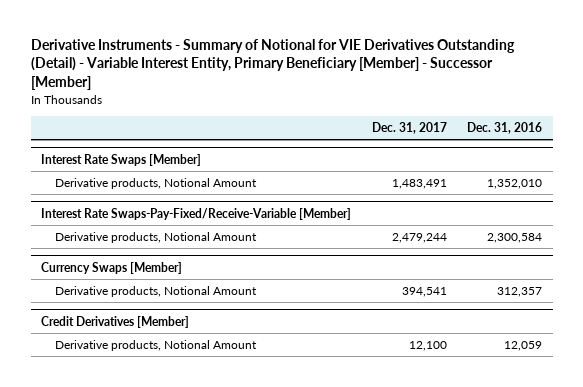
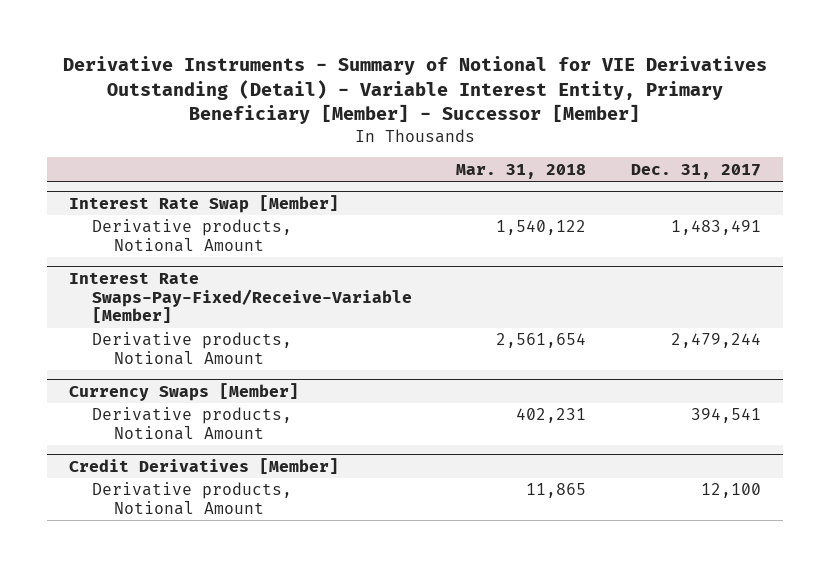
- | Dec. 31, 2017 | Dec. 31, 2016
+ | Mar. 31, 2018 | Dec. 31, 2017
- Interest Rate Swaps [Member]
+ Interest Rate Swap [Member]

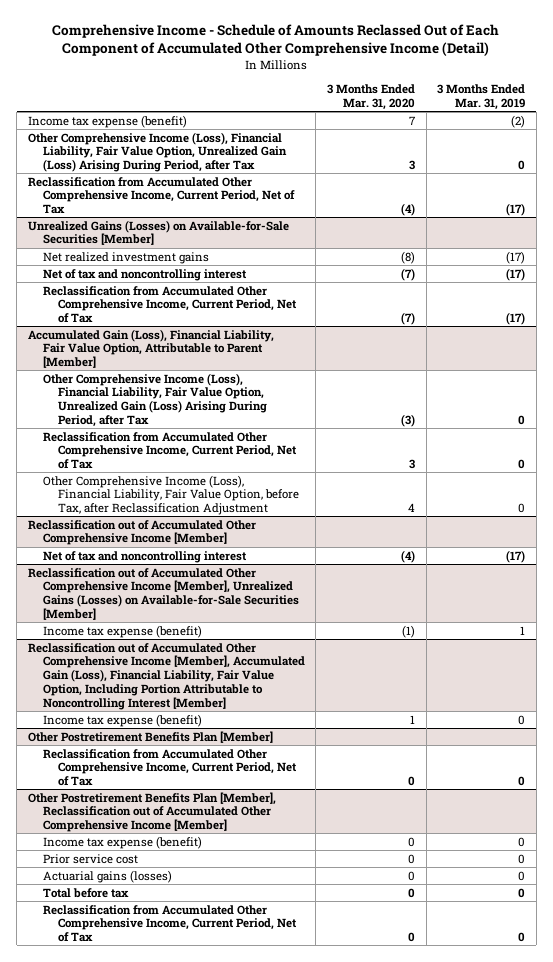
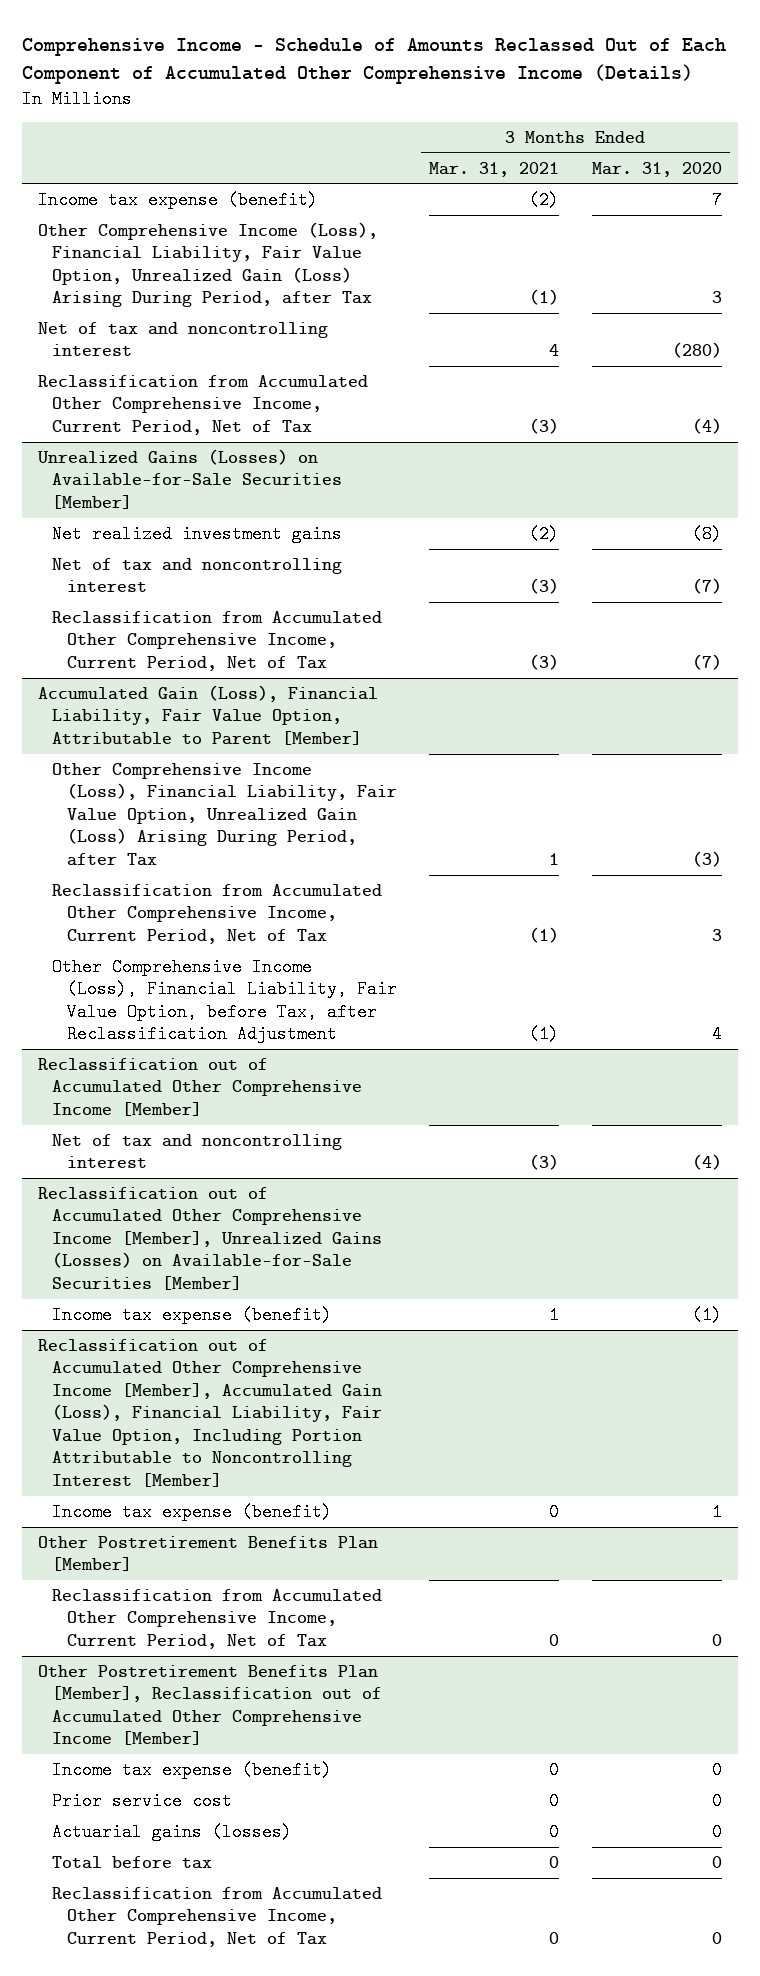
- Comprehensive Income - Schedule of Amounts Reclassed Out of Each Component of Accumulated Other Comprehensive Income (Detail)
+ Comprehensive Income - Schedule of Amounts Reclassed Out of Each Component of Accumulated Other Comprehensive Income (Details)
- | 3 Months Ended Mar. 31, 2020 | 3 Months Ended Mar. 31, 2019
+ | 3 Months Ended Mar. 31, 2021 | 3 Months Ended Mar. 31, 2020
+ Net of tax and noncontrolling interest | 4 | (280)

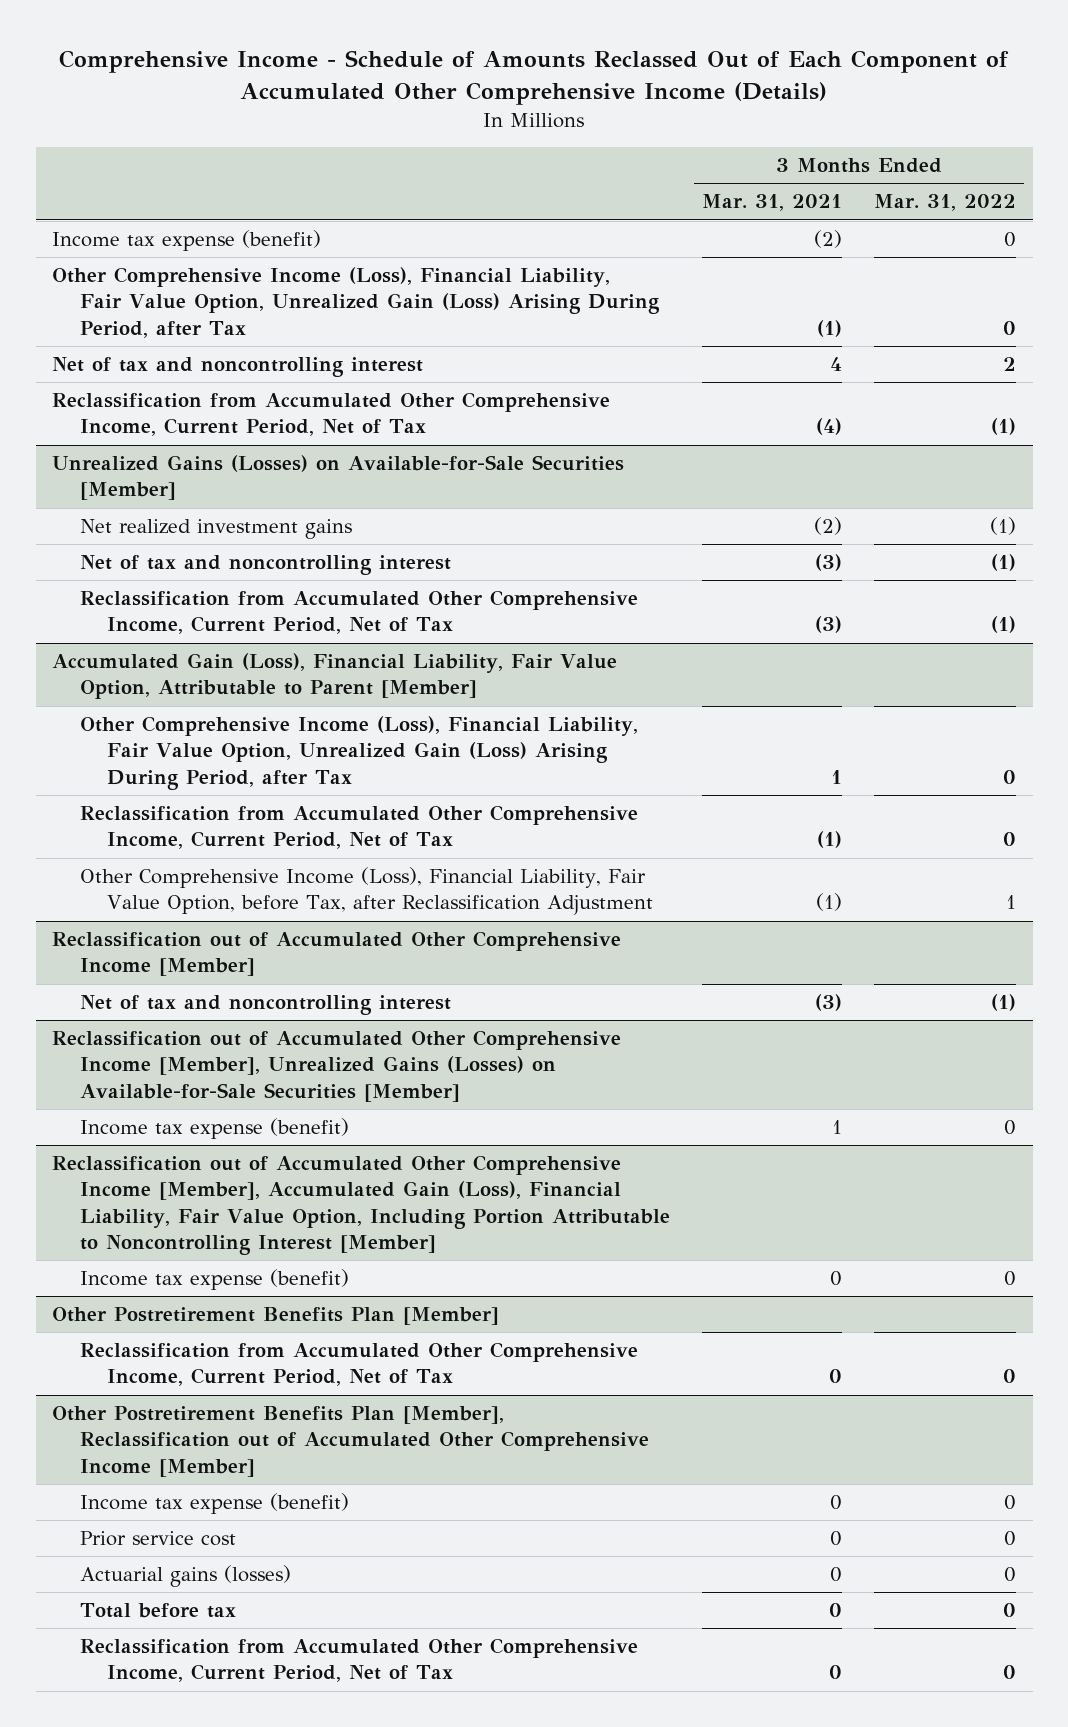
- | 3 Months Ended Mar. 31, 2021 | 3 Months Ended Mar. 31, 2020
+ | 3 Months Ended Mar. 31, 2021 | 3 Months Ended Mar. 31, 2022
- Reclassification from Accumulated Other Comprehensive Income, Current Period, Net of Tax | (3) | (4)
+ Reclassification from Accumulated Other Comprehensive Income, Current Period, Net of Tax | (4) | (1)

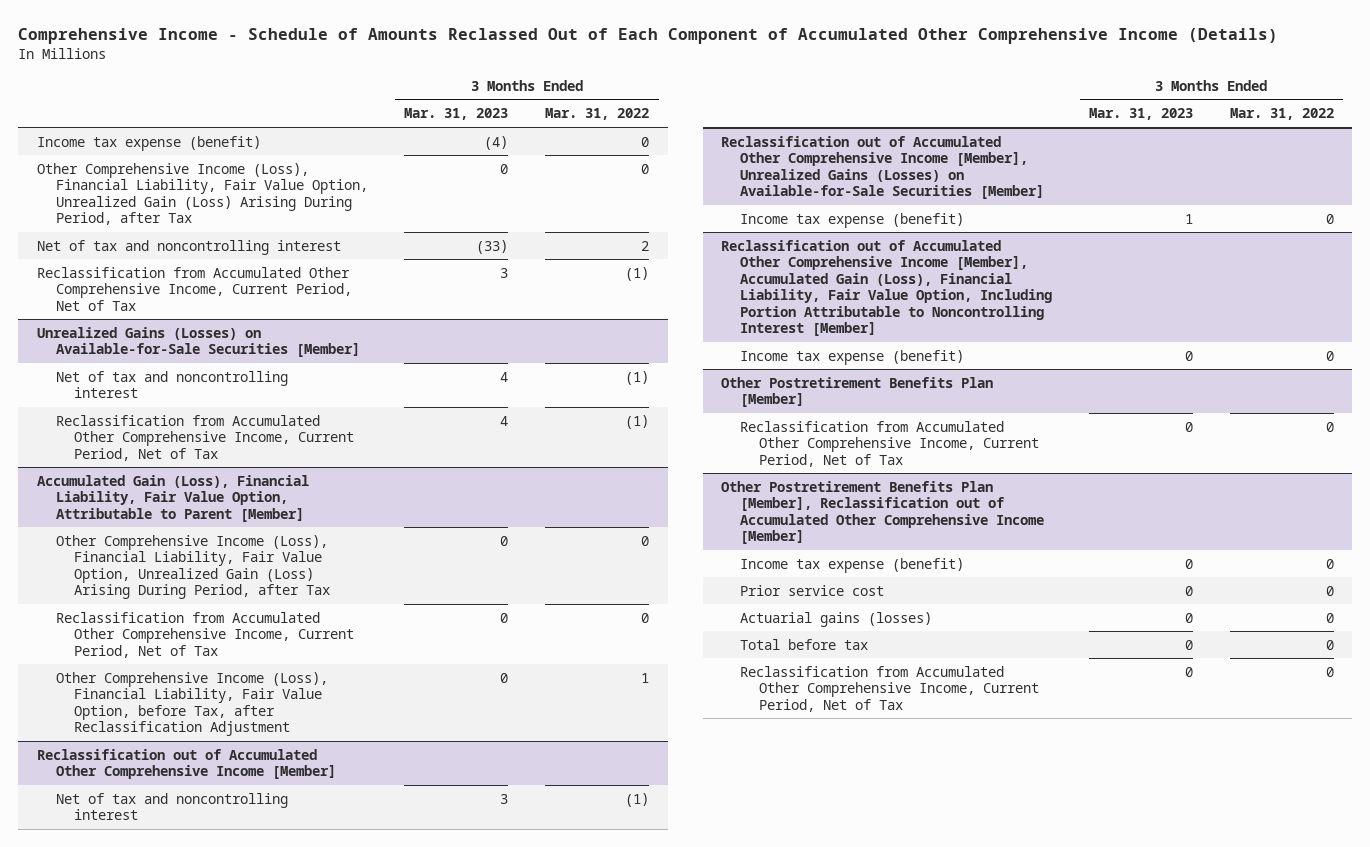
- | 3 Months Ended Mar. 31, 2021 | 3 Months Ended Mar. 31, 2022
+ | 3 Months Ended Mar. 31, 2023 | 3 Months Ended Mar. 31, 2022
@ Unrealized Gains (Losses) on Available-for-Sale Securities [Member]
- Net realized investment gains | (2) | (1)

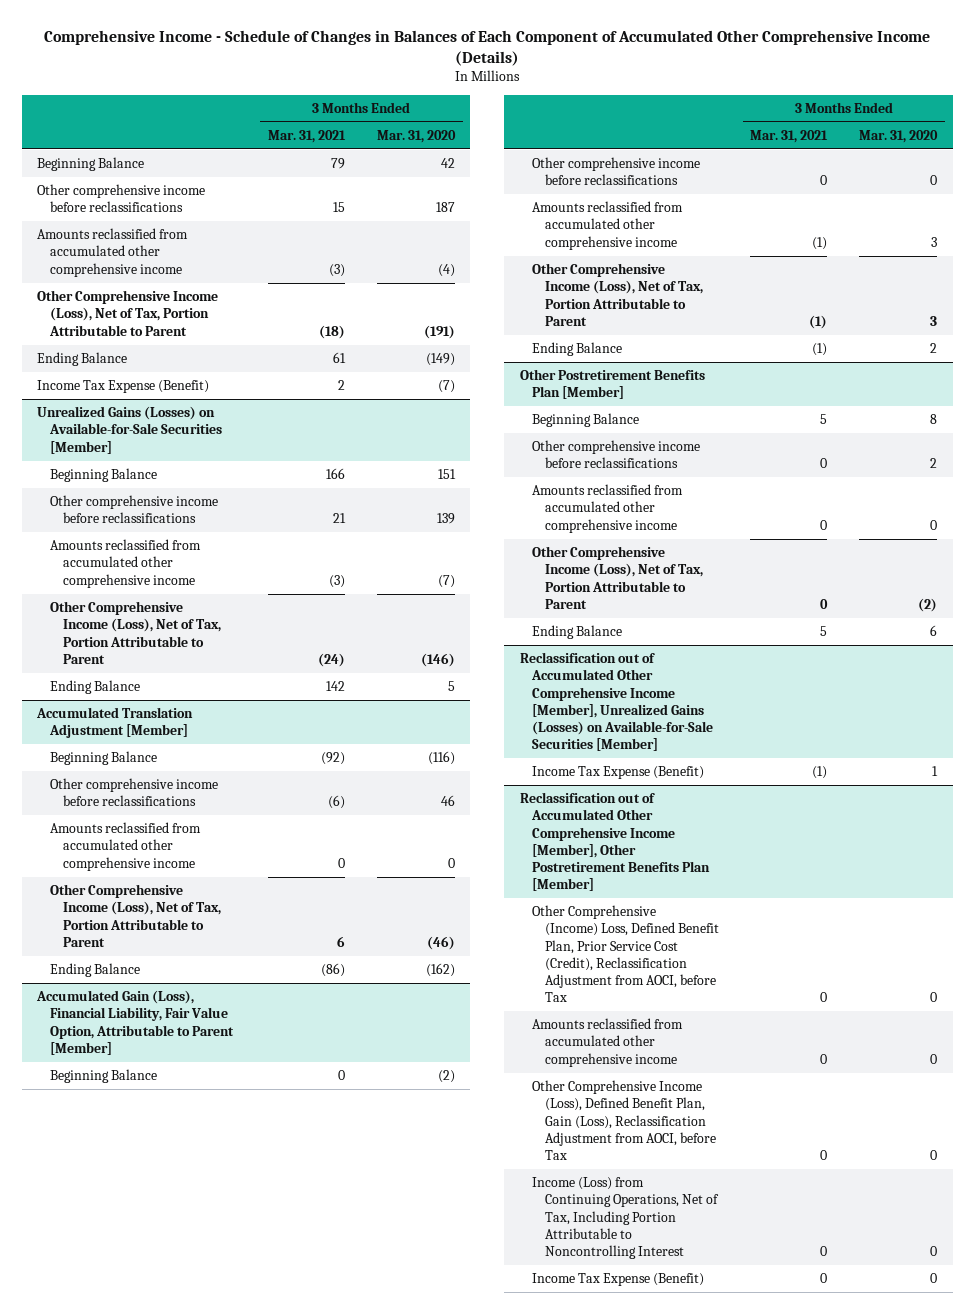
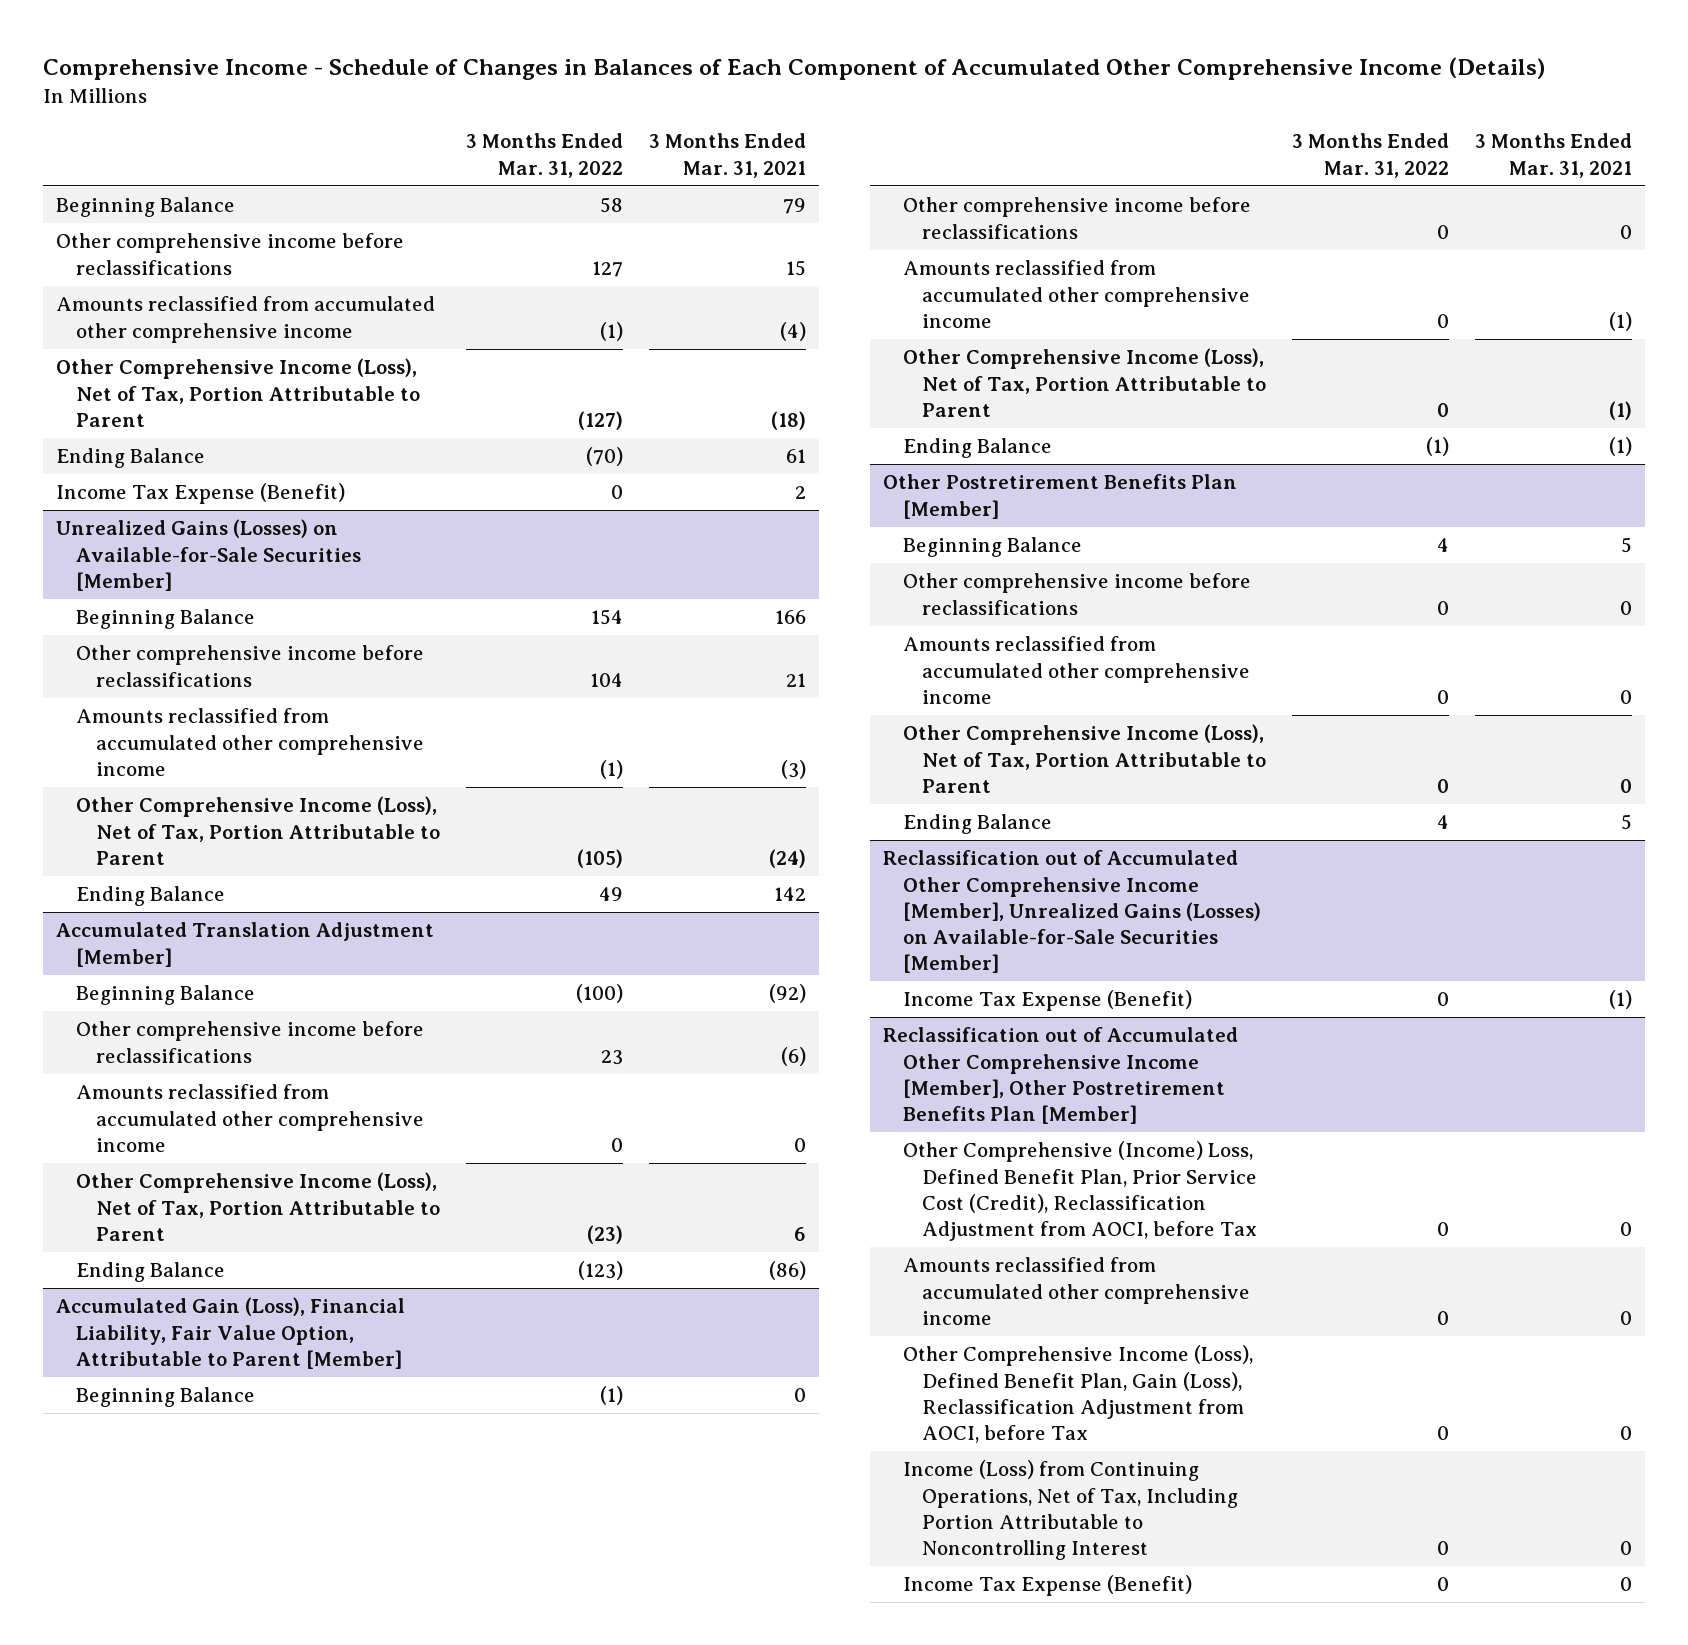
- | 3 Months Ended Mar. 31, 2021 | 3 Months Ended Mar. 31, 2020
+ | 3 Months Ended Mar. 31, 2022 | 3 Months Ended Mar. 31, 2021
- Amounts reclassified from accumulated other comprehensive income | (3) | (4)
+ Amounts reclassified from accumulated other comprehensive income | (1) | (4)

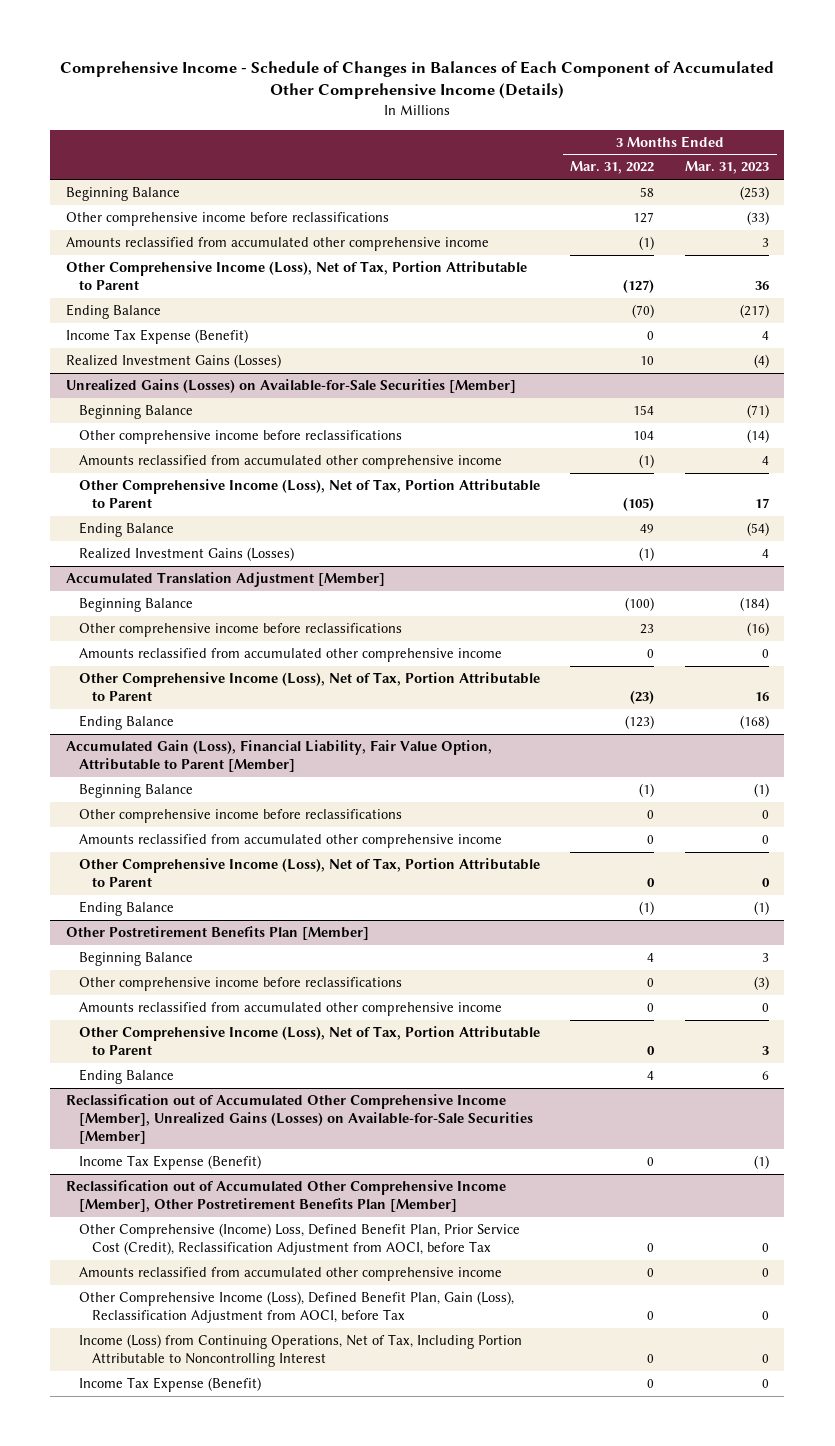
- | 3 Months Ended Mar. 31, 2022 | 3 Months Ended Mar. 31, 2021
+ | 3 Months Ended Mar. 31, 2022 | 3 Months Ended Mar. 31, 2023
+ Realized Investment Gains (Losses) | 10 | (4)
@ Unrealized Gains (Losses) on Available-for-Sale Securities [Member]
+ Realized Investment Gains (Losses) | (1) | 4

